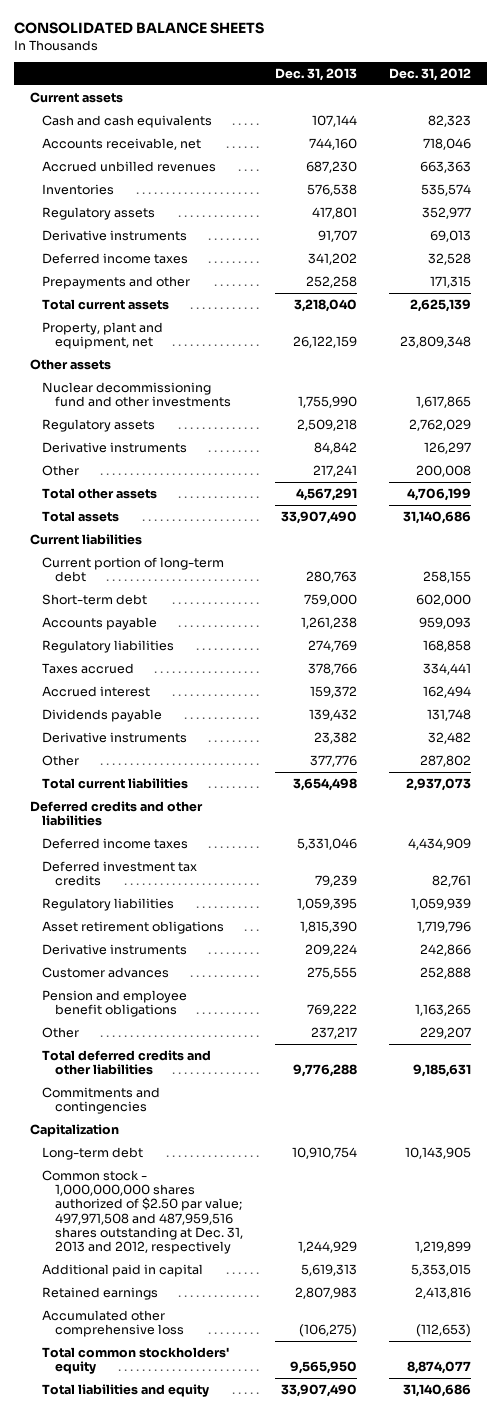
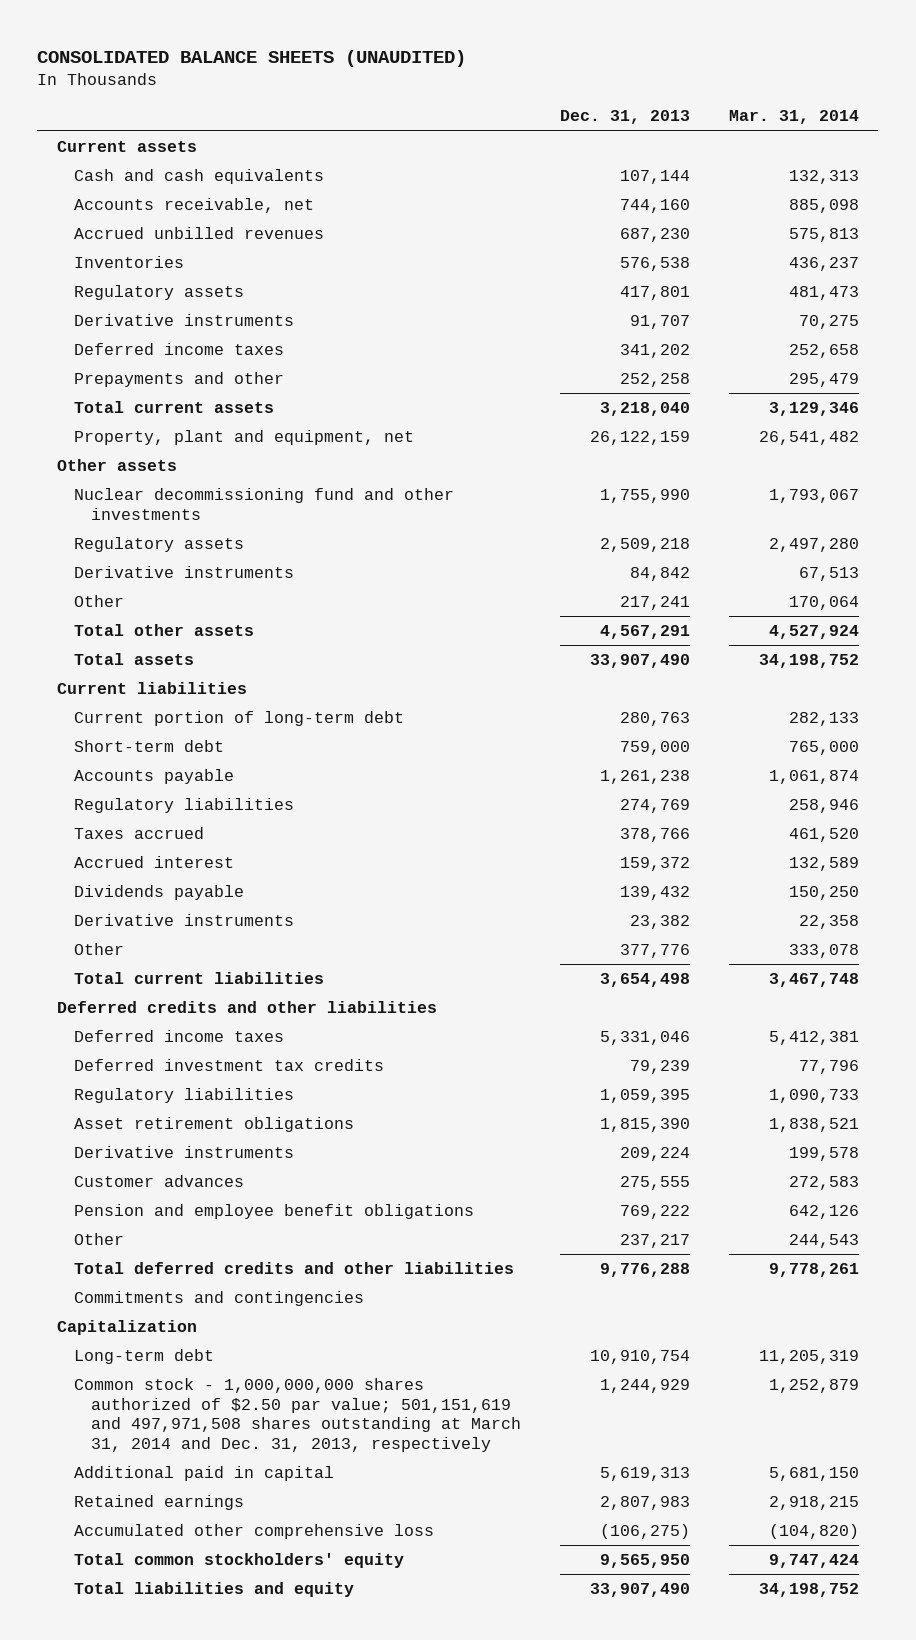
- CONSOLIDATED BALANCE SHEETS
+ CONSOLIDATED BALANCE SHEETS (UNAUDITED)
- | Dec. 31, 2013 | Dec. 31, 2012
+ | Dec. 31, 2013 | Mar. 31, 2014
- Common stock - 1,000,000,000 shares authorized of $2.50 par value; 497,971,508 and 487,959,516 shares outstanding at Dec. 31, 2013 and 2012, respectively | 1,244,929 | 1,219,899
+ Common stock - 1,000,000,000 shares authorized of $2.50 par value; 501,151,619 and 497,971,508 shares outstanding at March 31, 2014 and Dec. 31, 2013, respectively | 1,244,929 | 1,252,879

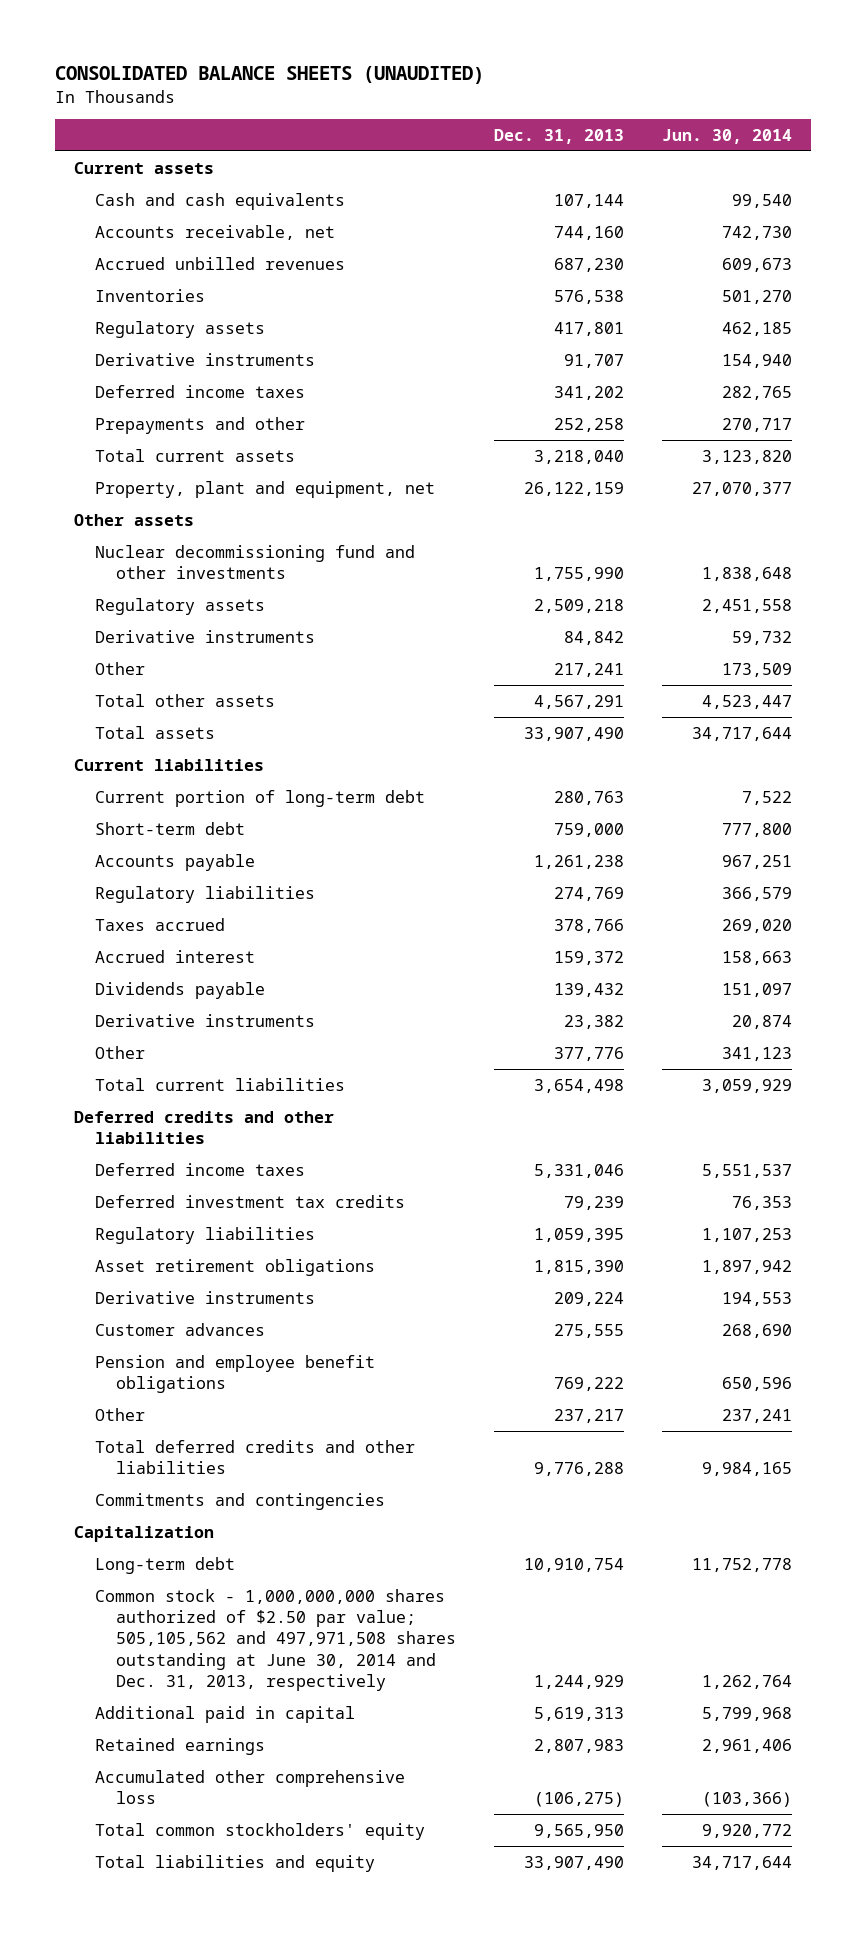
- | Dec. 31, 2013 | Mar. 31, 2014
+ | Dec. 31, 2013 | Jun. 30, 2014
- Common stock - 1,000,000,000 shares authorized of $2.50 par value; 501,151,619 and 497,971,508 shares outstanding at March 31, 2014 and Dec. 31, 2013, respectively | 1,244,929 | 1,252,879
+ Common stock - 1,000,000,000 shares authorized of $2.50 par value; 505,105,562 and 497,971,508 shares outstanding at June 30, 2014 and Dec. 31, 2013, respectively | 1,244,929 | 1,262,764

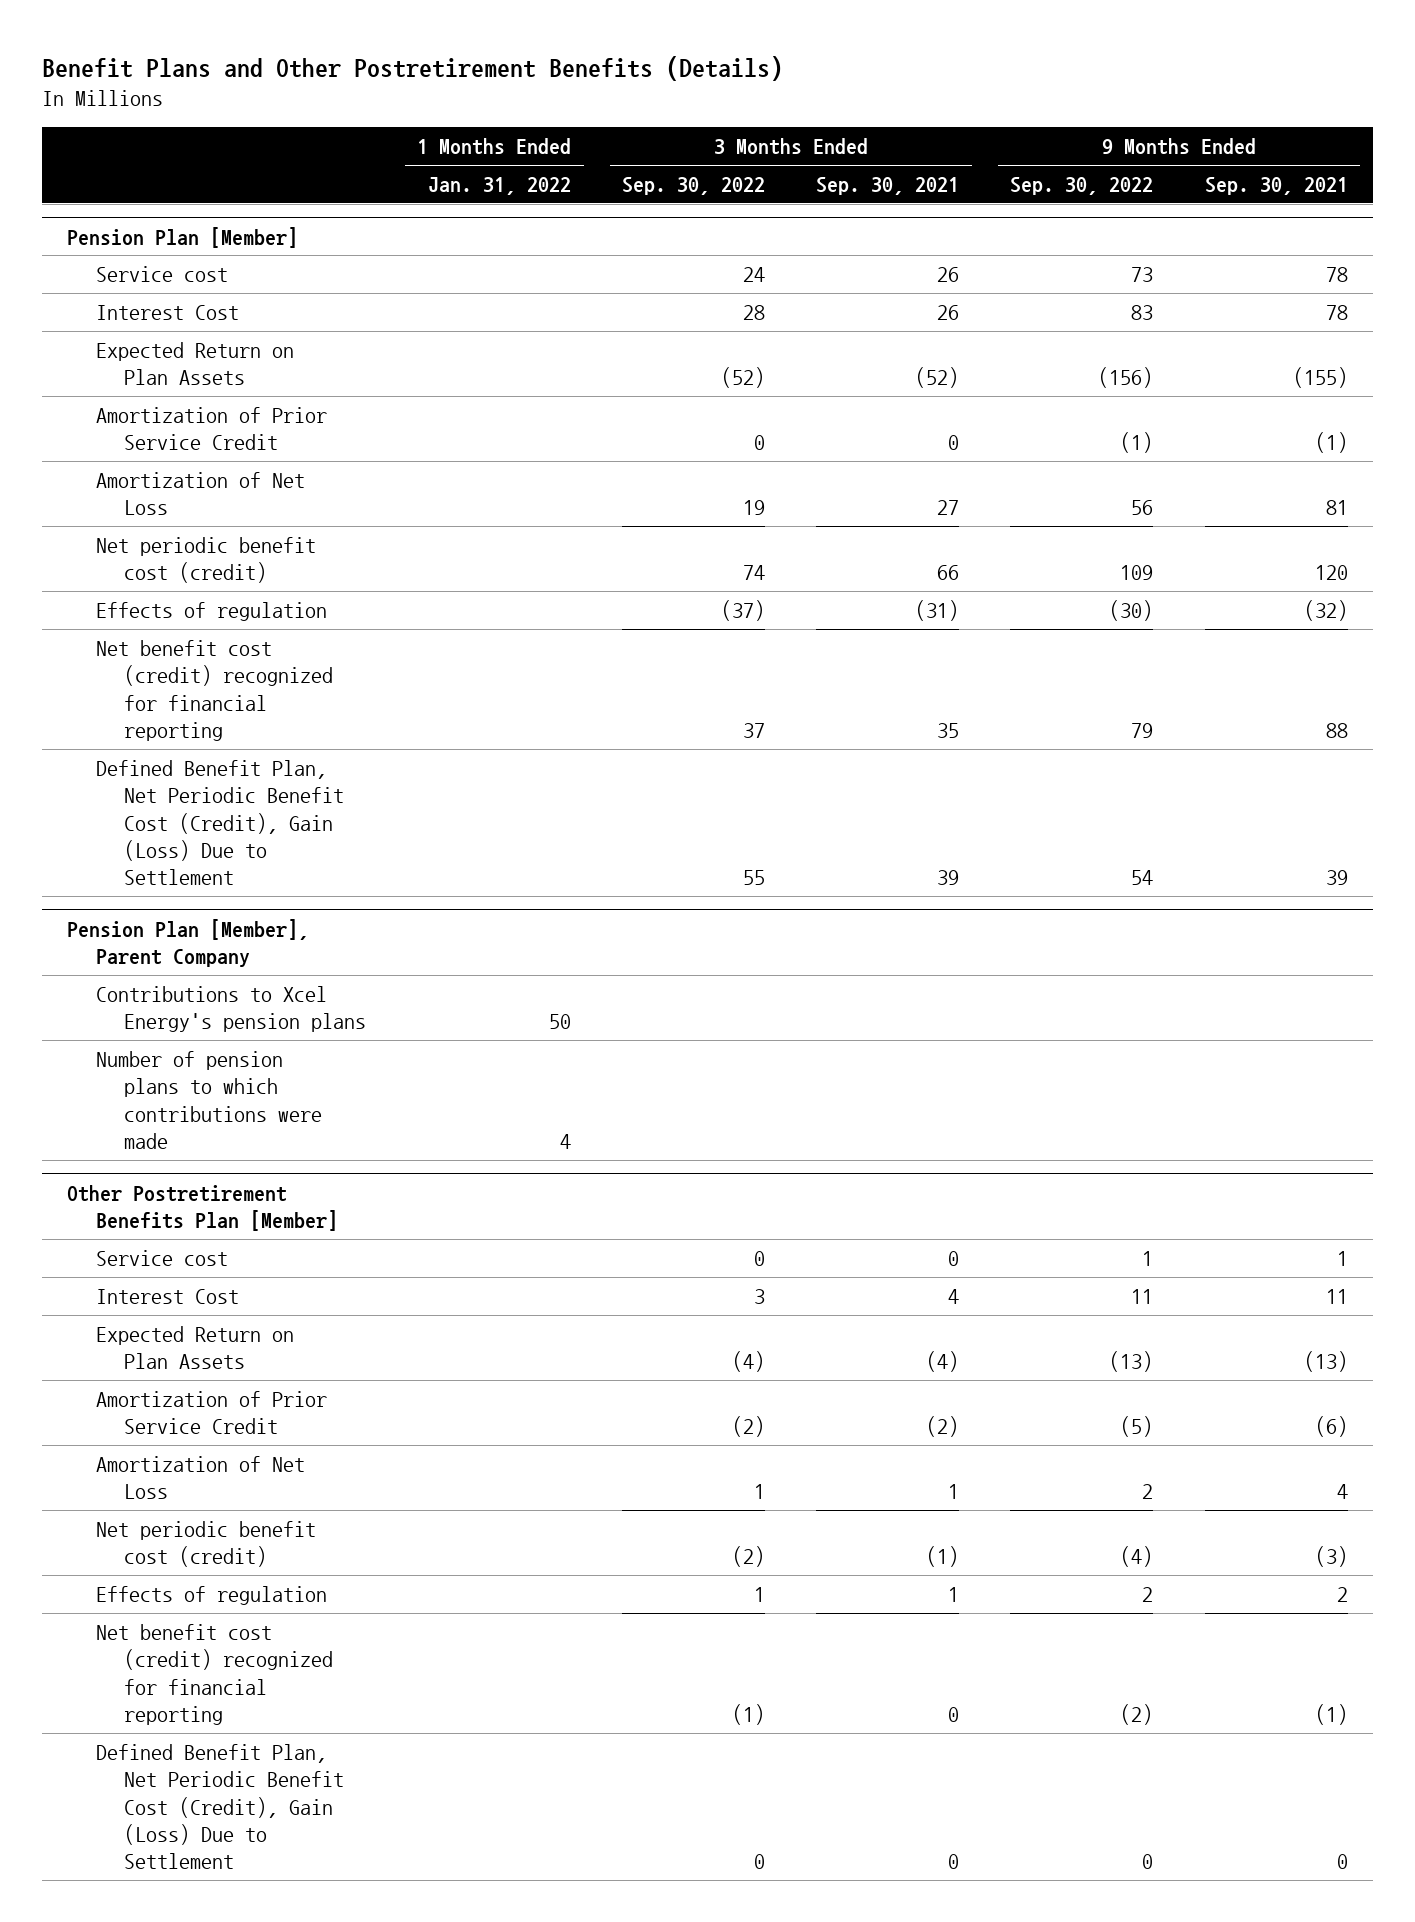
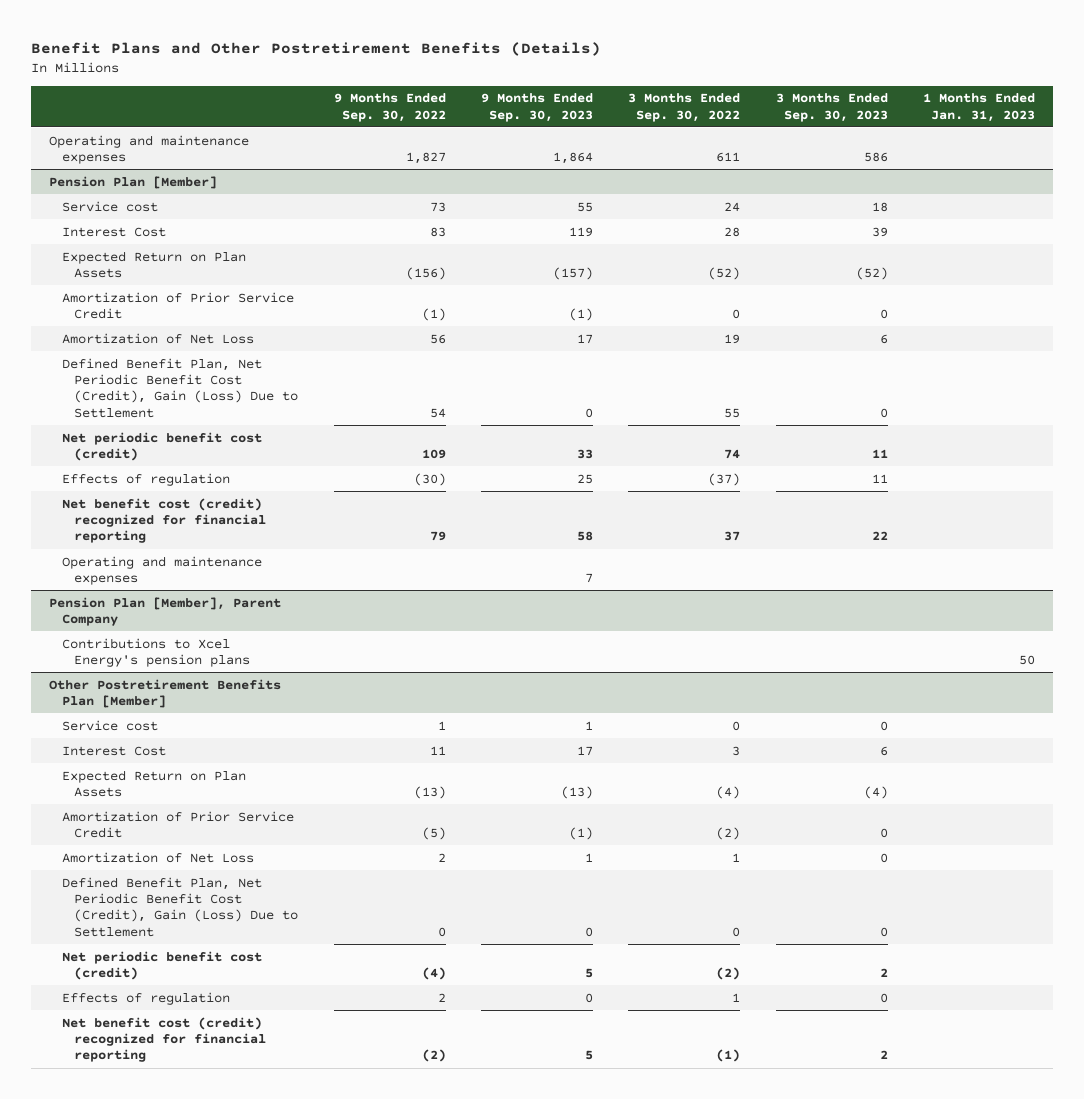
- | 1 Months Ended Jan. 31, 2022 | 3 Months Ended Sep. 30, 2022 | 3 Months Ended Sep. 30, 2021 | 9 Months Ended Sep. 30, 2022 | 9 Months Ended Sep. 30, 2021
+ | 9 Months Ended Sep. 30, 2022 | 9 Months Ended Sep. 30, 2023 | 3 Months Ended Sep. 30, 2022 | 3 Months Ended Sep. 30, 2023 | 1 Months Ended Jan. 31, 2023
+ Operating and maintenance expenses | 1,827 | 1,864 | 611 | 586 |
@ Pension Plan [Member]
moved up: Defined Benefit Plan, Net Periodic Benefit Cost (Credit), Gain (Loss) Due to Settlement | 54 | 0 | 55 | 0 |
+ Operating and maintenance expenses | | 7 | | |
@ Pension Plan [Member], Parent Company
- Number of pension plans to which contributions were made | 4 | | | |
@ Other Postretirement Benefits Plan [Member]
moved up: Defined Benefit Plan, Net Periodic Benefit Cost (Credit), Gain (Loss) Due to Settlement | 0 | 0 | 0 | 0 |

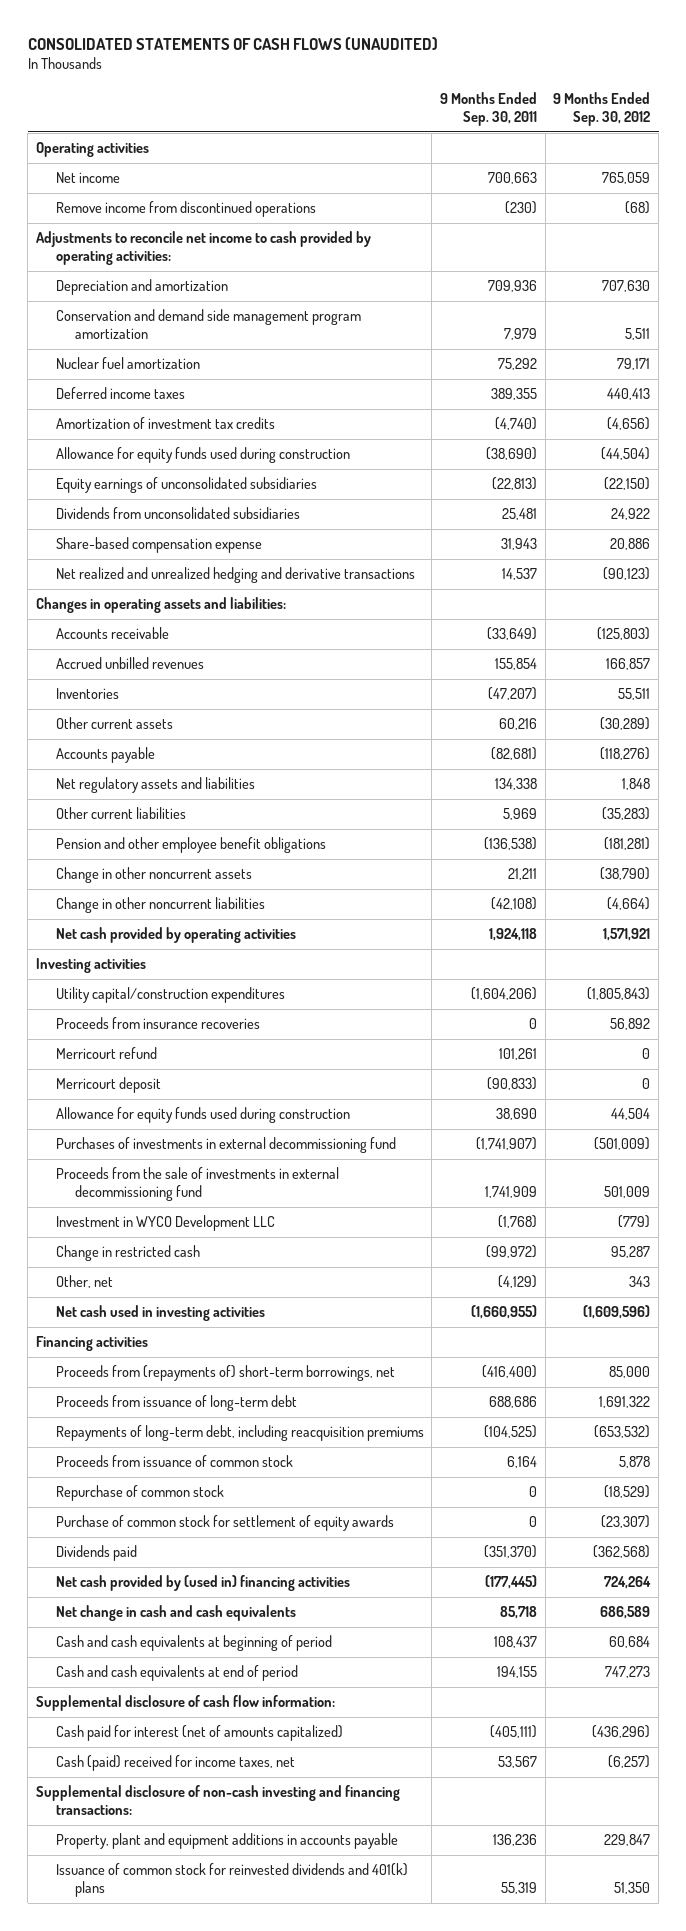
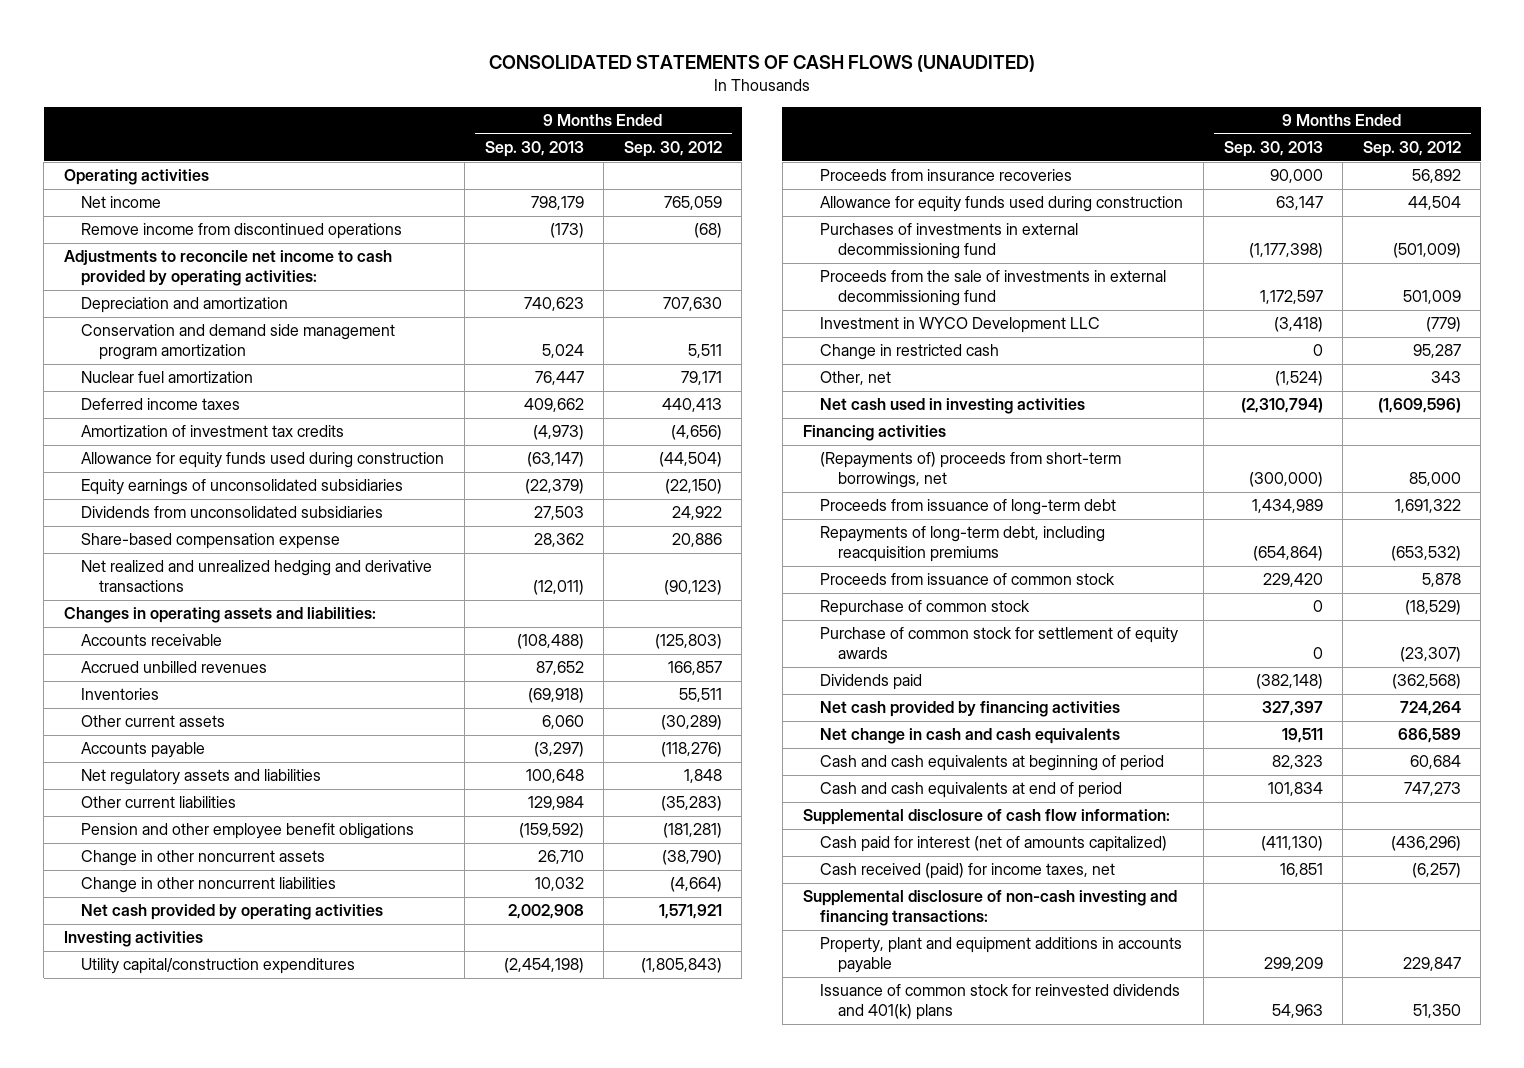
- | 9 Months Ended Sep. 30, 2011 | 9 Months Ended Sep. 30, 2012
+ | 9 Months Ended Sep. 30, 2013 | 9 Months Ended Sep. 30, 2012
- Merricourt refund | 101,261 | 0
- Merricourt deposit | (90,833) | 0
- Proceeds from (repayments of) short-term borrowings, net | (416,400) | 85,000
+ (Repayments of) proceeds from short-term borrowings, net | (300,000) | 85,000
- Net cash provided by (used in) financing activities | (177,445) | 724,264
+ Net cash provided by financing activities | 327,397 | 724,264
- Cash (paid) received for income taxes, net | 53,567 | (6,257)
+ Cash received (paid) for income taxes, net | 16,851 | (6,257)

